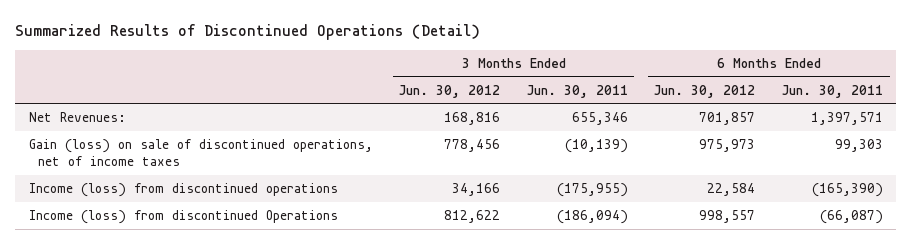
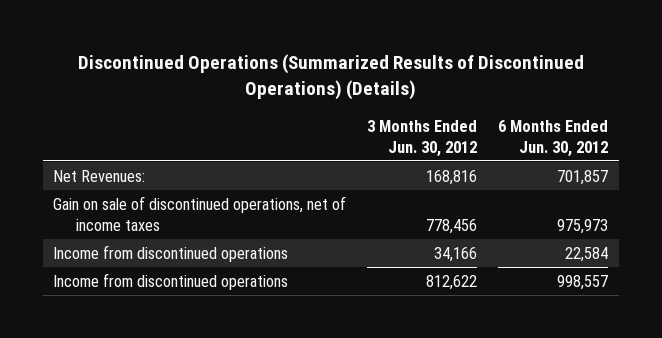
- Summarized Results of Discontinued Operations (Detail)
+ Discontinued Operations (Summarized Results of Discontinued Operations) (Details)
- | 3 Months Ended Jun. 30, 2012 | 3 Months Ended Jun. 30, 2011 | 6 Months Ended Jun. 30, 2012 | 6 Months Ended Jun. 30, 2011
+ | 3 Months Ended Jun. 30, 2012 | 6 Months Ended Jun. 30, 2012
- Gain (loss) on sale of discontinued operations, net of income taxes | 778,456 | (10,139) | 975,973 | 99,303
- Income (loss) from discontinued operations | 34,166 | (175,955) | 22,584 | (165,390)
- Income (loss) from discontinued Operations | 812,622 | (186,094) | 998,557 | (66,087)
+ Gain on sale of discontinued operations, net of income taxes | 778,456 | 975,973
+ Income from discontinued operations | 34,166 | 22,584
+ Income from discontinued operations | 812,622 | 998,557

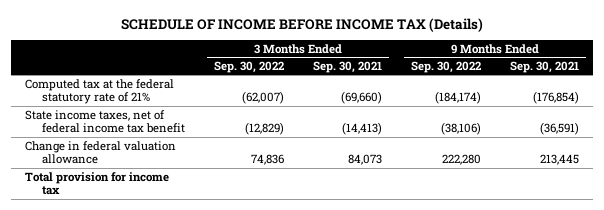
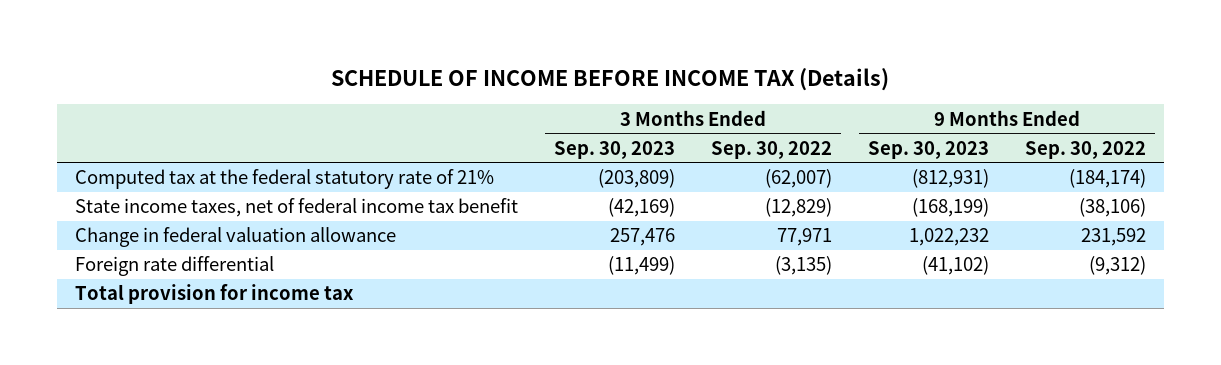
- | 3 Months Ended Sep. 30, 2022 | 3 Months Ended Sep. 30, 2021 | 9 Months Ended Sep. 30, 2022 | 9 Months Ended Sep. 30, 2021
+ | 3 Months Ended Sep. 30, 2023 | 3 Months Ended Sep. 30, 2022 | 9 Months Ended Sep. 30, 2023 | 9 Months Ended Sep. 30, 2022
- Change in federal valuation allowance | 74,836 | 84,073 | 222,280 | 213,445
+ Change in federal valuation allowance | 257,476 | 77,971 | 1,022,232 | 231,592
+ Foreign rate differential | (11,499) | (3,135) | (41,102) | (9,312)

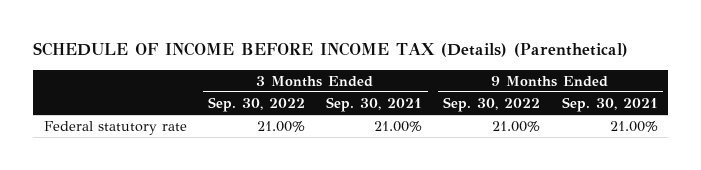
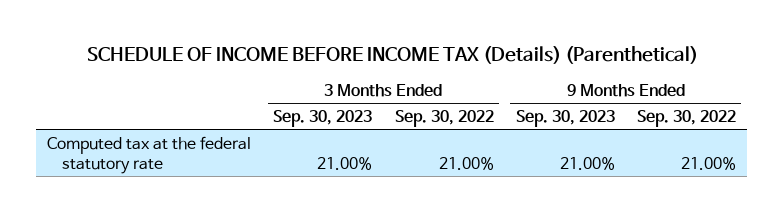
- | 3 Months Ended Sep. 30, 2022 | 3 Months Ended Sep. 30, 2021 | 9 Months Ended Sep. 30, 2022 | 9 Months Ended Sep. 30, 2021
+ | 3 Months Ended Sep. 30, 2023 | 3 Months Ended Sep. 30, 2022 | 9 Months Ended Sep. 30, 2023 | 9 Months Ended Sep. 30, 2022
- Federal statutory rate | 21.00% | 21.00% | 21.00% | 21.00%
+ Computed tax at the federal statutory rate | 21.00% | 21.00% | 21.00% | 21.00%

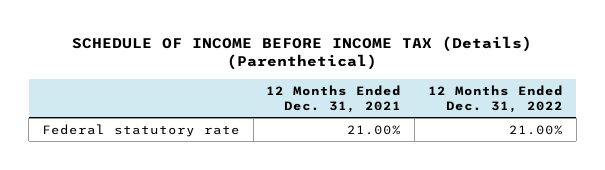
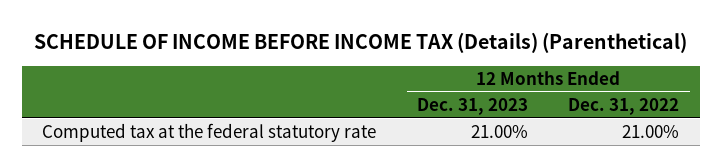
- | 12 Months Ended Dec. 31, 2021 | 12 Months Ended Dec. 31, 2022
+ | 12 Months Ended Dec. 31, 2023 | 12 Months Ended Dec. 31, 2022
- Federal statutory rate | 21.00% | 21.00%
+ Computed tax at the federal statutory rate | 21.00% | 21.00%

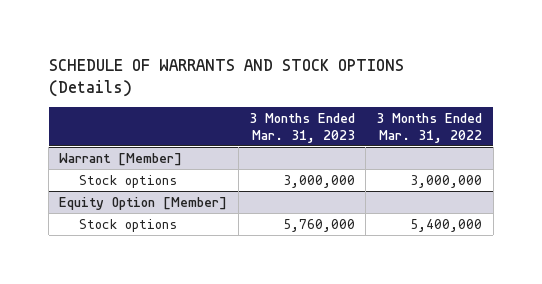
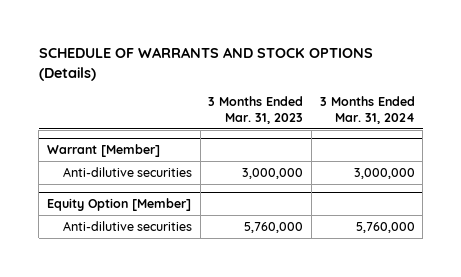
- | 3 Months Ended Mar. 31, 2023 | 3 Months Ended Mar. 31, 2022
+ | 3 Months Ended Mar. 31, 2023 | 3 Months Ended Mar. 31, 2024
@ Warrant [Member]
- Stock options | 3,000,000 | 3,000,000
+ Anti-dilutive securities | 3,000,000 | 3,000,000
@ Equity Option [Member]
- Stock options | 5,760,000 | 5,400,000
+ Anti-dilutive securities | 5,760,000 | 5,760,000

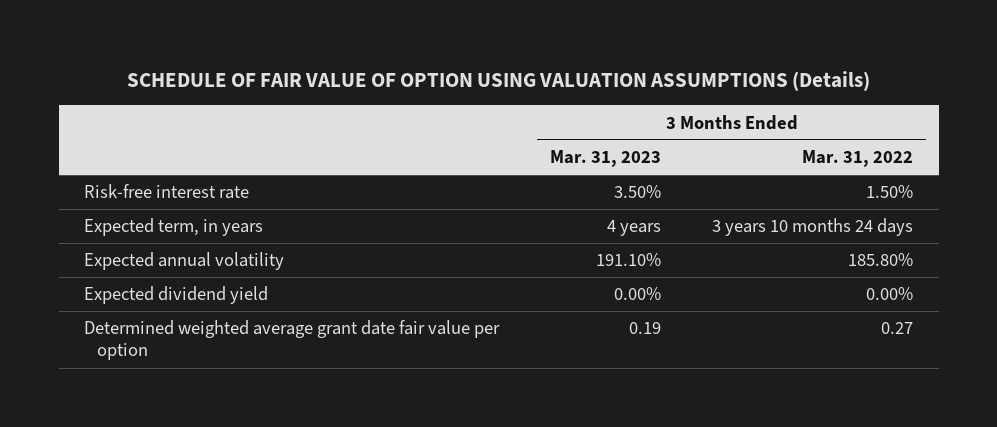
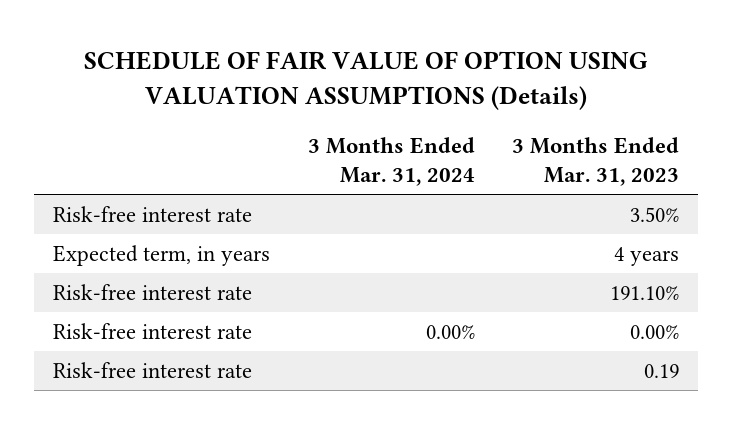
- | 3 Months Ended Mar. 31, 2023 | 3 Months Ended Mar. 31, 2022
+ | 3 Months Ended Mar. 31, 2024 | 3 Months Ended Mar. 31, 2023
- Expected annual volatility | 191.10% | 185.80%
- Expected dividend yield | 0.00% | 0.00%
- Determined weighted average grant date fair value per option | 0.19 | 0.27
+ Risk-free interest rate | | 191.10%
+ Risk-free interest rate | 0.00% | 0.00%
+ Risk-free interest rate | | 0.19

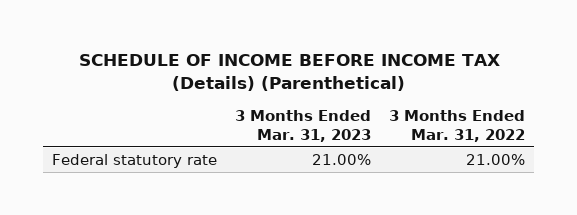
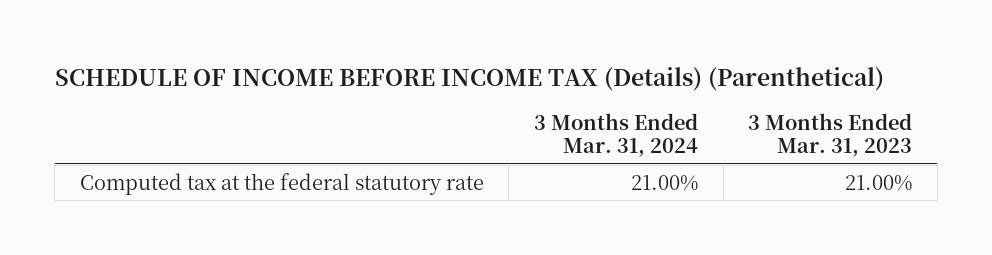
- | 3 Months Ended Mar. 31, 2023 | 3 Months Ended Mar. 31, 2022
+ | 3 Months Ended Mar. 31, 2024 | 3 Months Ended Mar. 31, 2023
- Federal statutory rate | 21.00% | 21.00%
+ Computed tax at the federal statutory rate | 21.00% | 21.00%

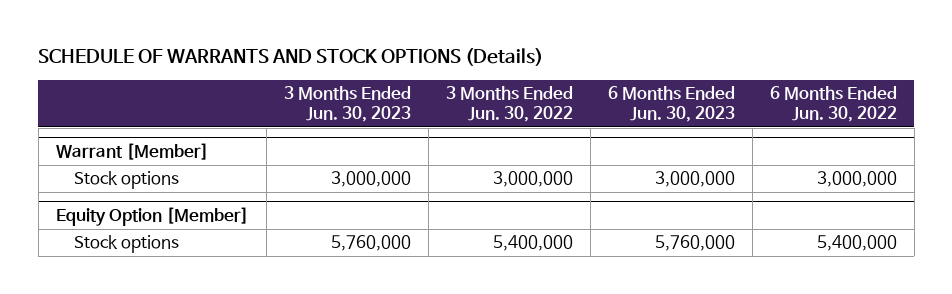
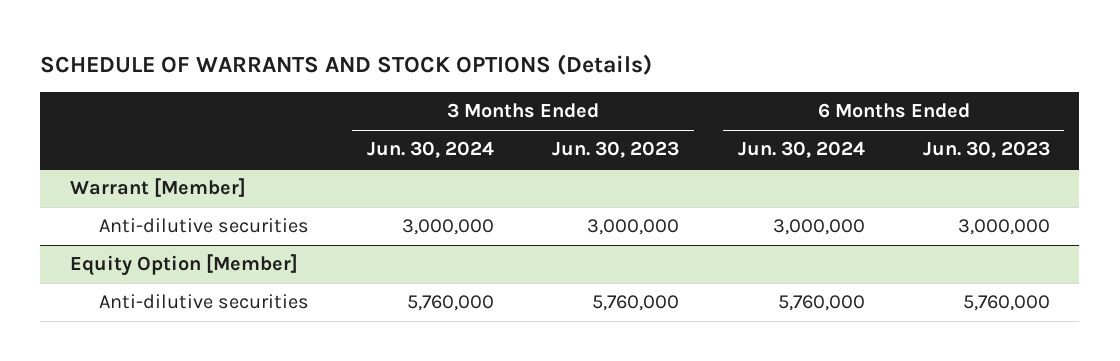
- | 3 Months Ended Jun. 30, 2023 | 3 Months Ended Jun. 30, 2022 | 6 Months Ended Jun. 30, 2023 | 6 Months Ended Jun. 30, 2022
+ | 3 Months Ended Jun. 30, 2024 | 3 Months Ended Jun. 30, 2023 | 6 Months Ended Jun. 30, 2024 | 6 Months Ended Jun. 30, 2023
@ Warrant [Member]
- Stock options | 3,000,000 | 3,000,000 | 3,000,000 | 3,000,000
+ Anti-dilutive securities | 3,000,000 | 3,000,000 | 3,000,000 | 3,000,000
@ Equity Option [Member]
- Stock options | 5,760,000 | 5,400,000 | 5,760,000 | 5,400,000
+ Anti-dilutive securities | 5,760,000 | 5,760,000 | 5,760,000 | 5,760,000

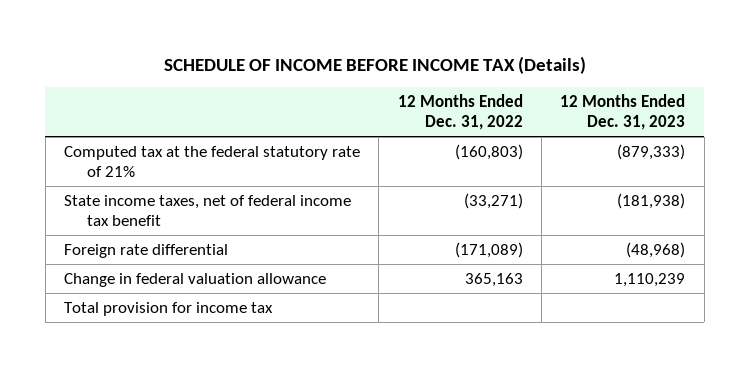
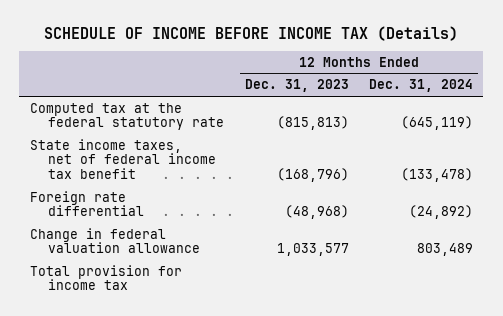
- | 12 Months Ended Dec. 31, 2022 | 12 Months Ended Dec. 31, 2023
+ | 12 Months Ended Dec. 31, 2023 | 12 Months Ended Dec. 31, 2024
- Computed tax at the federal statutory rate of 21% | (160,803) | (879,333)
- State income taxes, net of federal income tax benefit | (33,271) | (181,938)
+ Computed tax at the federal statutory rate | (815,813) | (645,119)
+ State income taxes, net of federal income tax benefit | (168,796) | (133,478)
- Change in federal valuation allowance | 365,163 | 1,110,239
+ Change in federal valuation allowance | 1,033,577 | 803,489

